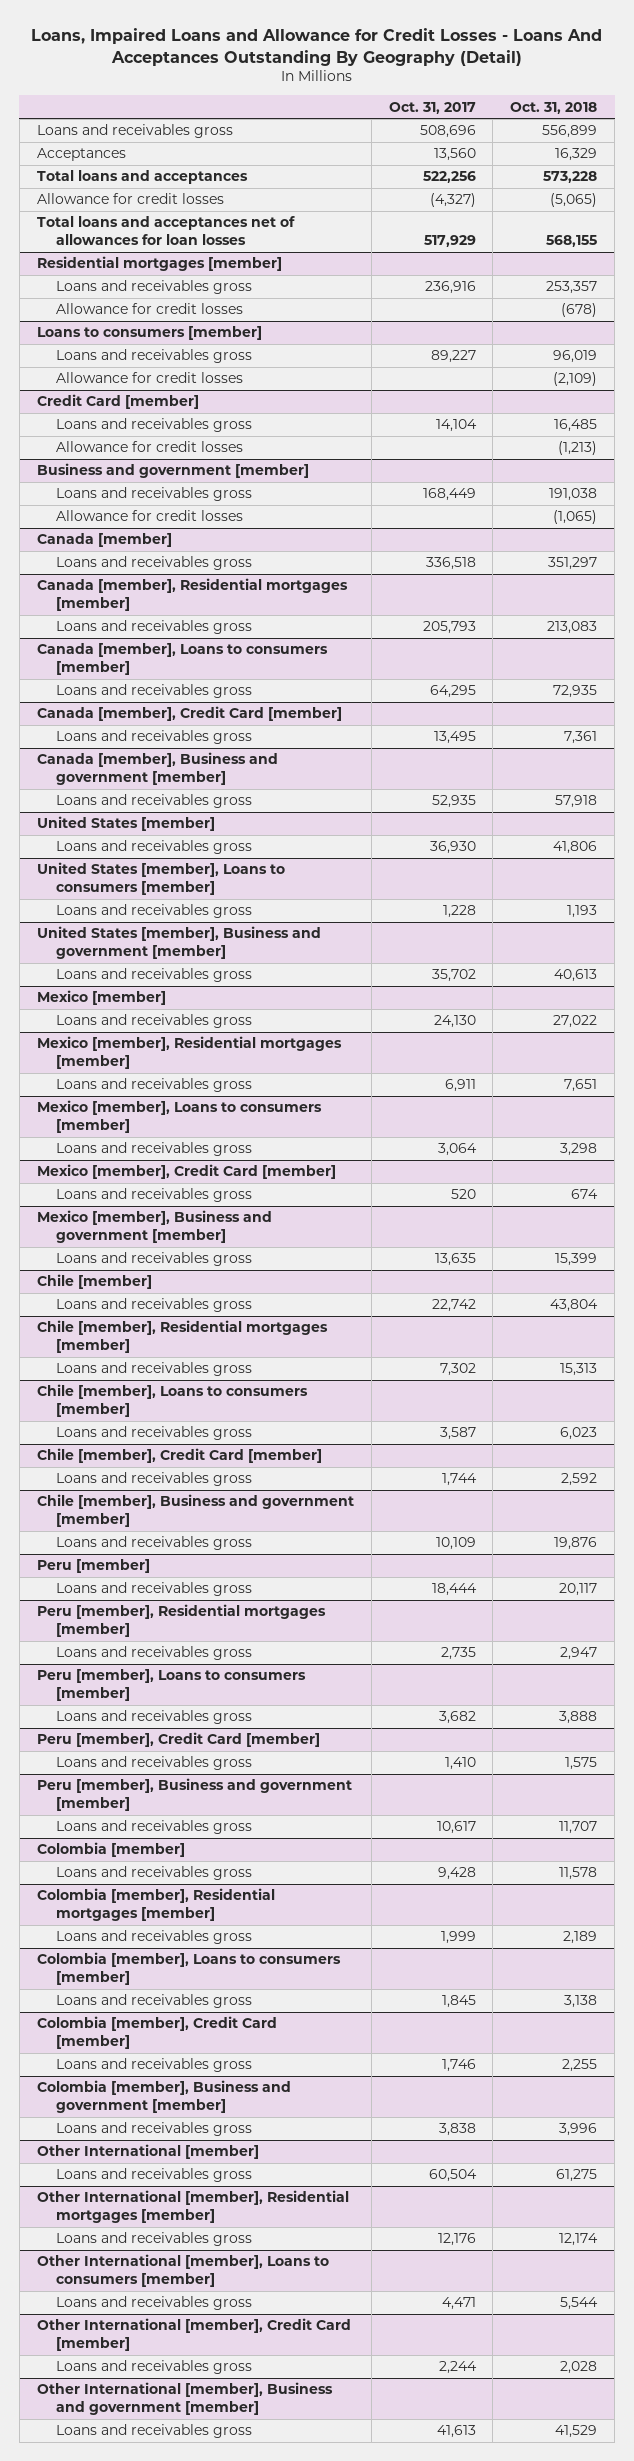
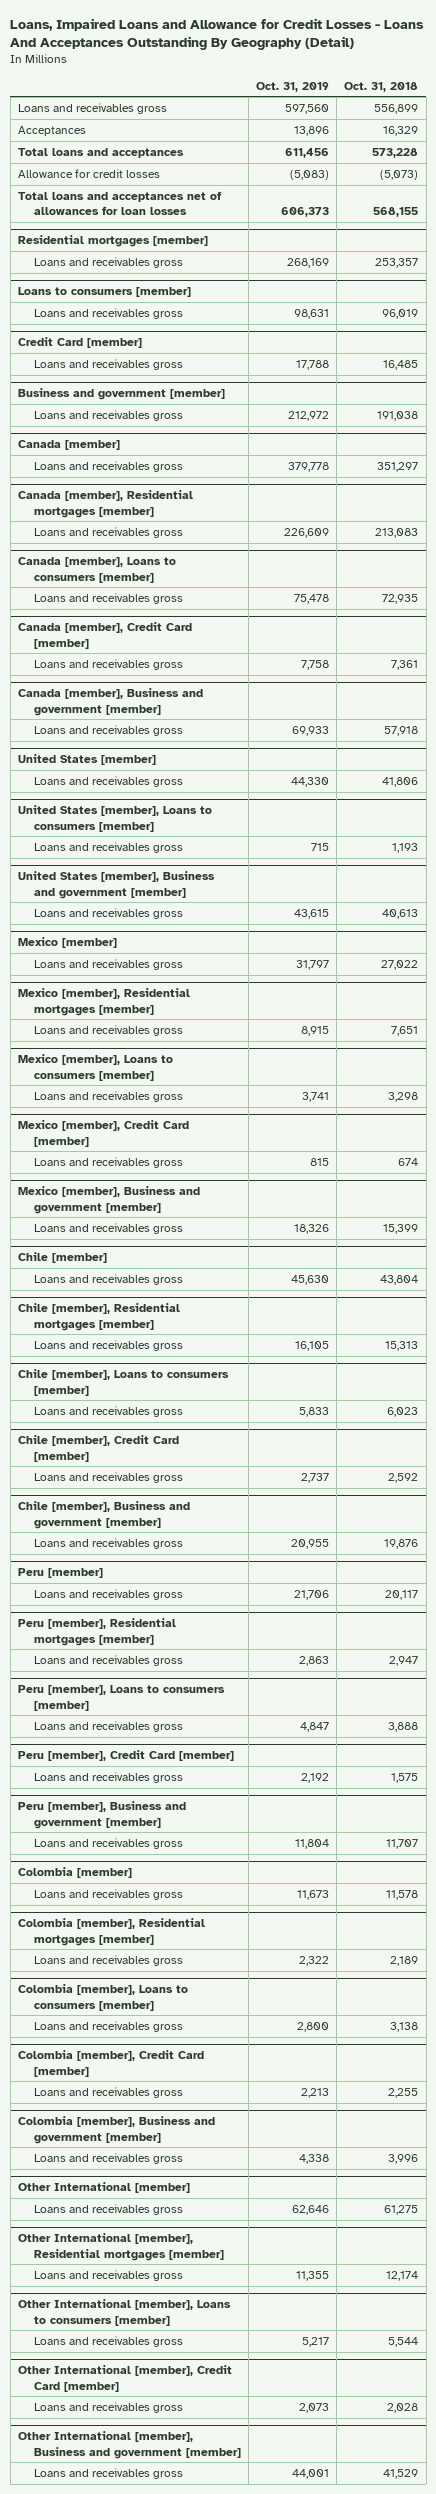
- | Oct. 31, 2017 | Oct. 31, 2018
+ | Oct. 31, 2019 | Oct. 31, 2018
- Allowance for credit losses | (4,327) | (5,065)
+ Allowance for credit losses | (5,083) | (5,073)
@ Residential mortgages [member]
- Allowance for credit losses | | (678)
@ Loans to consumers [member]
- Allowance for credit losses | | (2,109)
@ Credit Card [member]
- Allowance for credit losses | | (1,213)
@ Business and government [member]
- Allowance for credit losses | | (1,065)

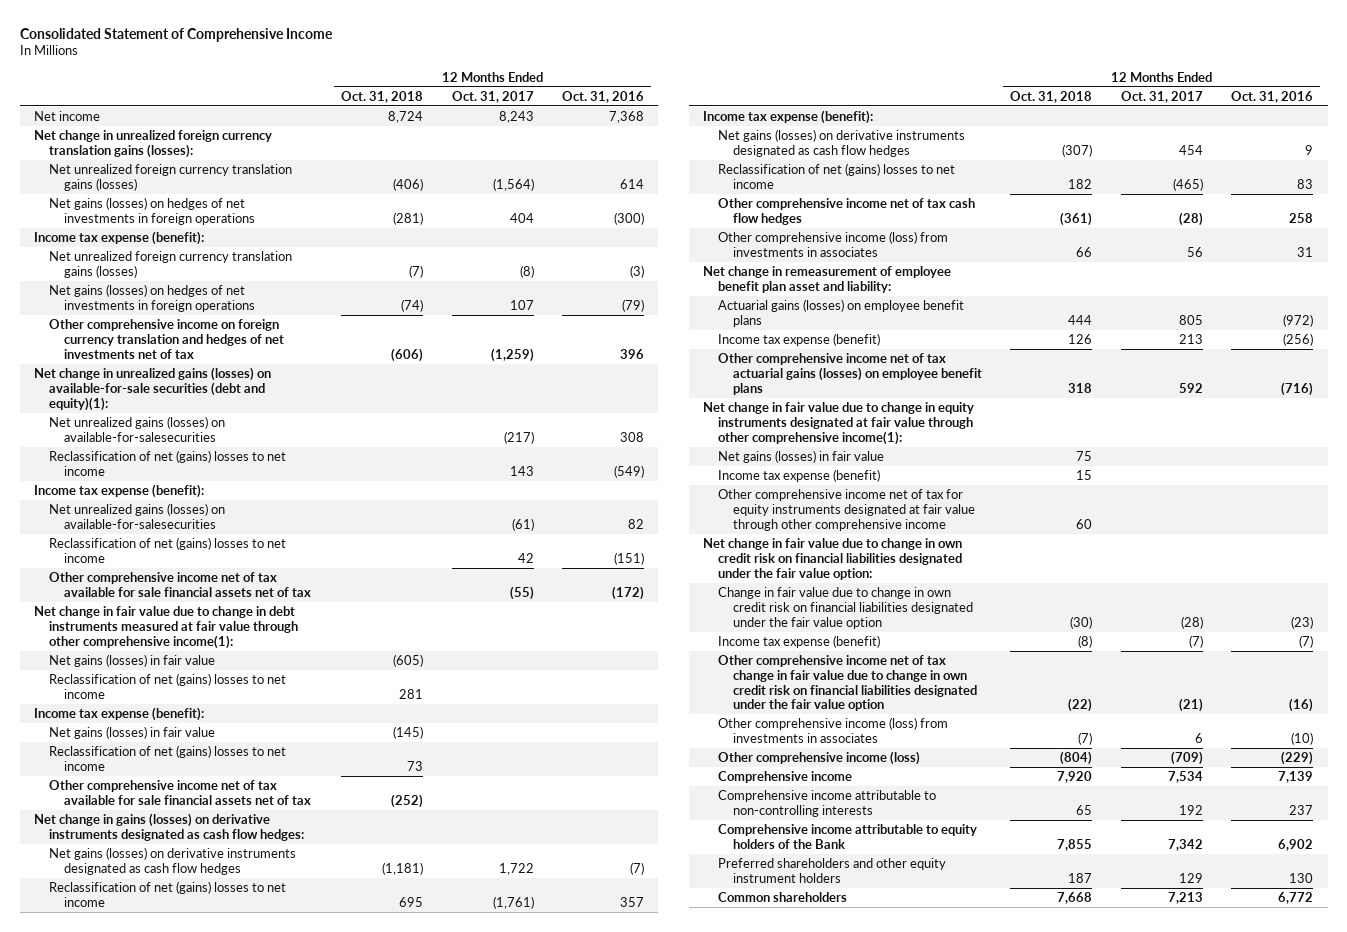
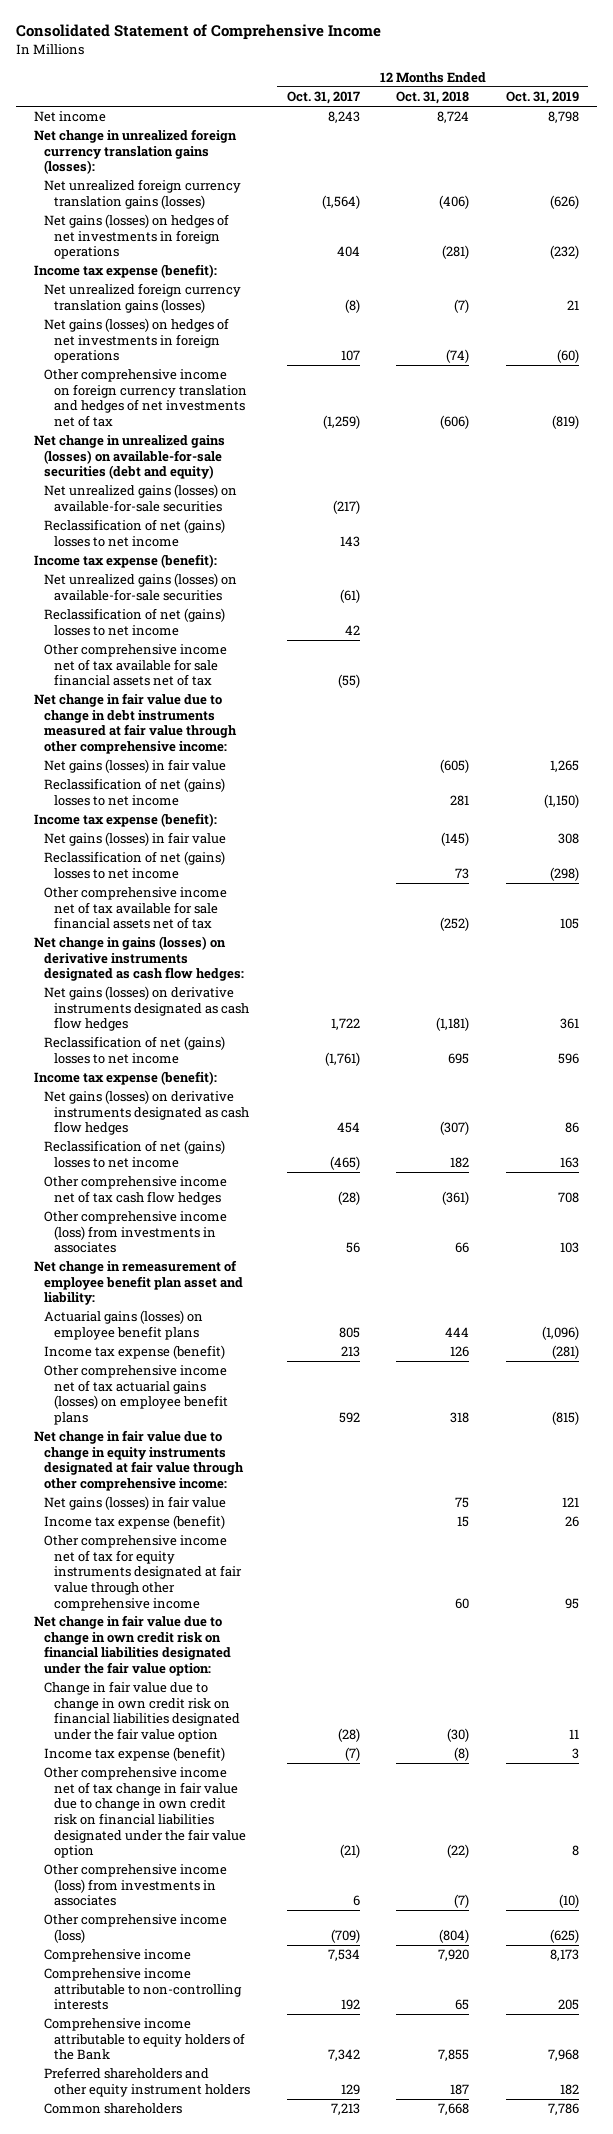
- | 12 Months Ended Oct. 31, 2018 | 12 Months Ended Oct. 31, 2017 | 12 Months Ended Oct. 31, 2016
+ | 12 Months Ended Oct. 31, 2017 | 12 Months Ended Oct. 31, 2018 | 12 Months Ended Oct. 31, 2019
- Net change in unrealized gains (losses) on available-for-sale securities (debt and equity)(1):
- Net unrealized gains (losses) on available-for-salesecurities | | (217) | 308
+ Net change in unrealized gains (losses) on available-for-sale securities (debt and equity)
+ Net unrealized gains (losses) on available-for-sale securities | (217) | |
- Net unrealized gains (losses) on available-for-salesecurities | | (61) | 82
+ Net unrealized gains (losses) on available-for-sale securities | (61) | |
- Net change in fair value due to change in debt instruments measured at fair value through other comprehensive income(1):
+ Net change in fair value due to change in debt instruments measured at fair value through other comprehensive income:
- Net change in fair value due to change in equity instruments designated at fair value through other comprehensive income(1):
+ Net change in fair value due to change in equity instruments designated at fair value through other comprehensive income:

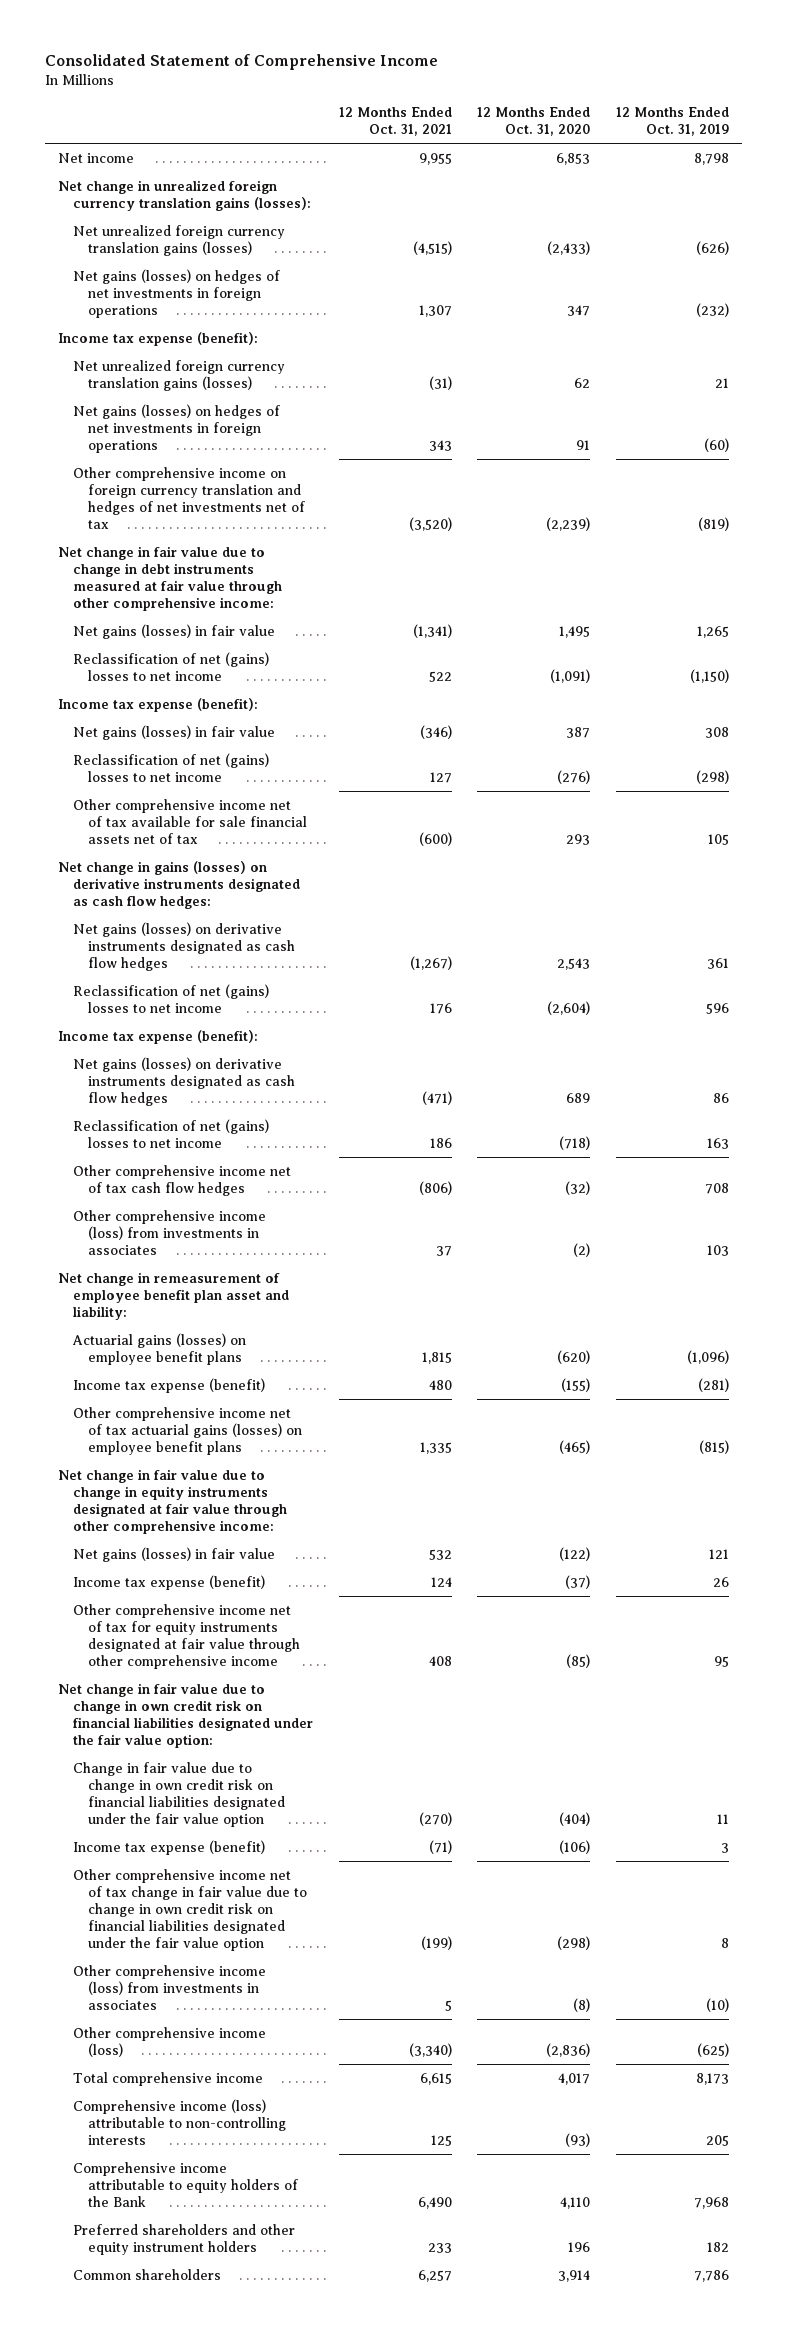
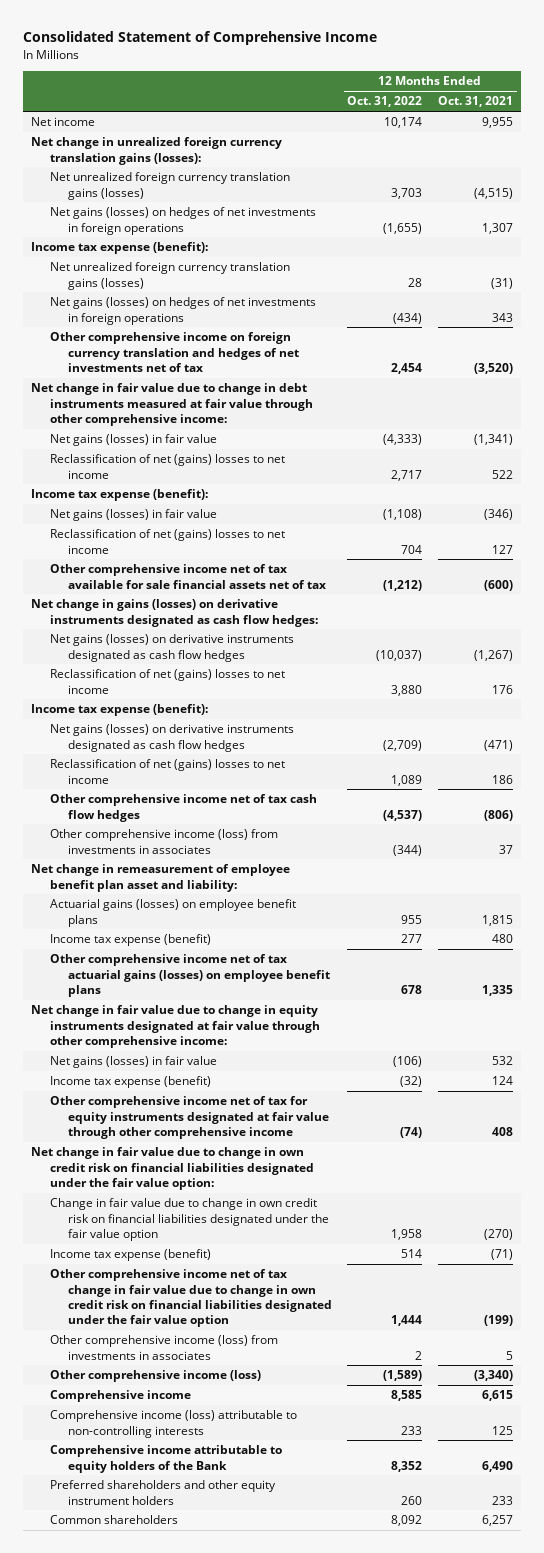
- | 12 Months Ended Oct. 31, 2021 | 12 Months Ended Oct. 31, 2020 | 12 Months Ended Oct. 31, 2019
+ | 12 Months Ended Oct. 31, 2022 | 12 Months Ended Oct. 31, 2021
- Total comprehensive income | 6,615 | 4,017 | 8,173
+ Comprehensive income | 8,585 | 6,615

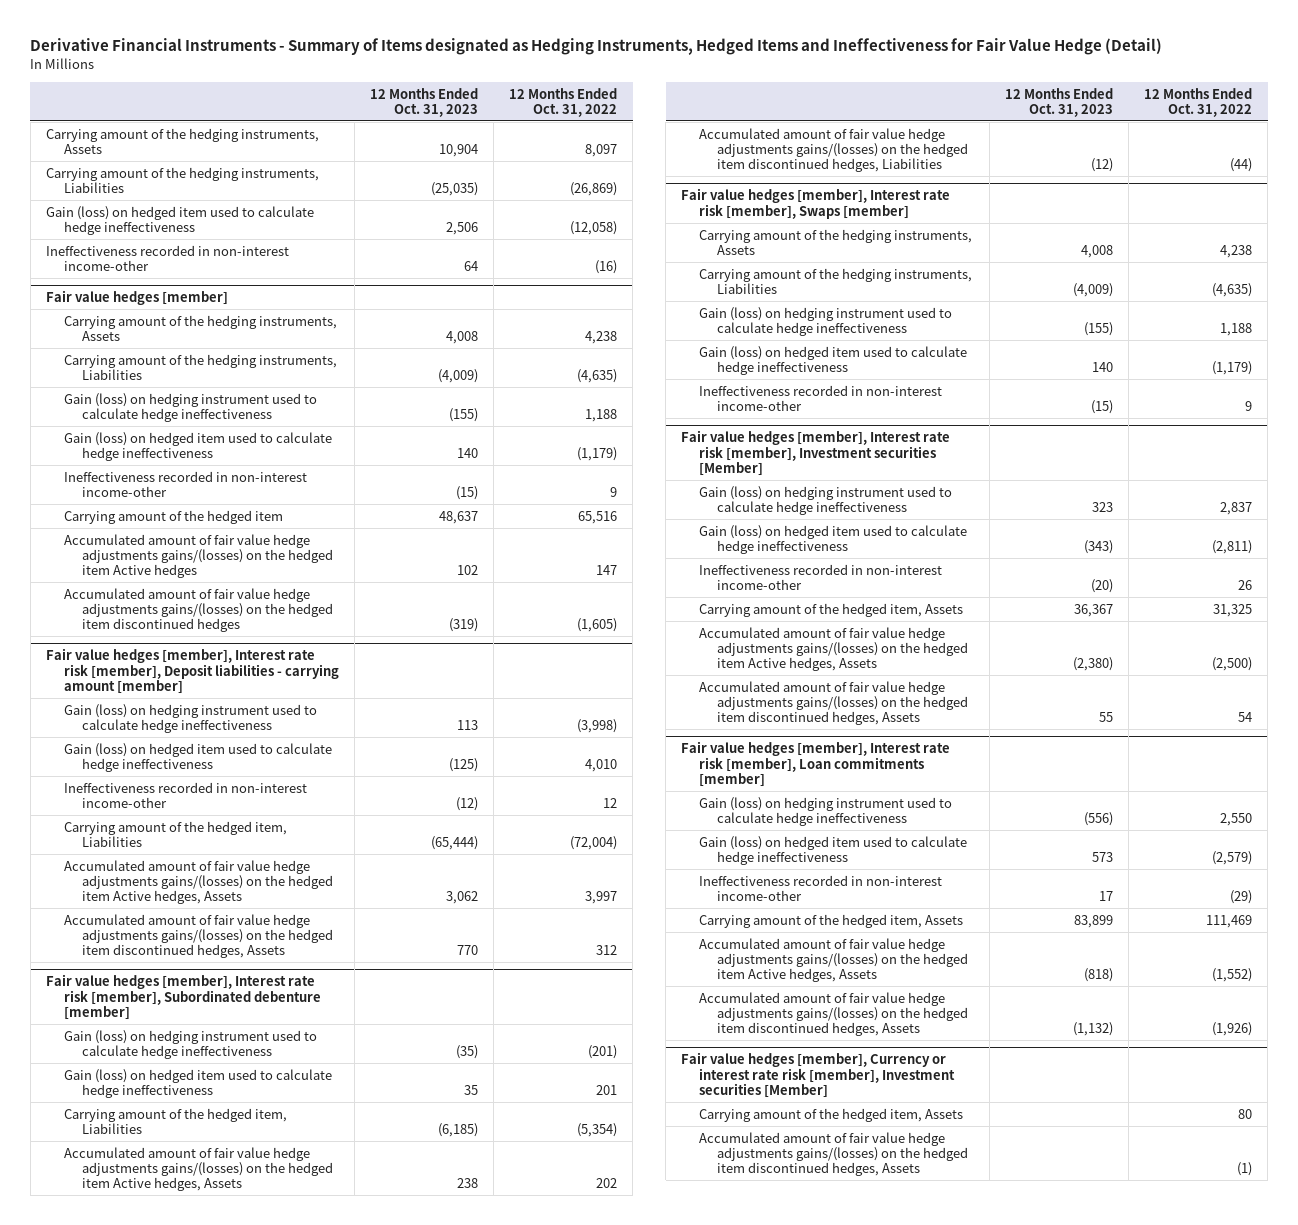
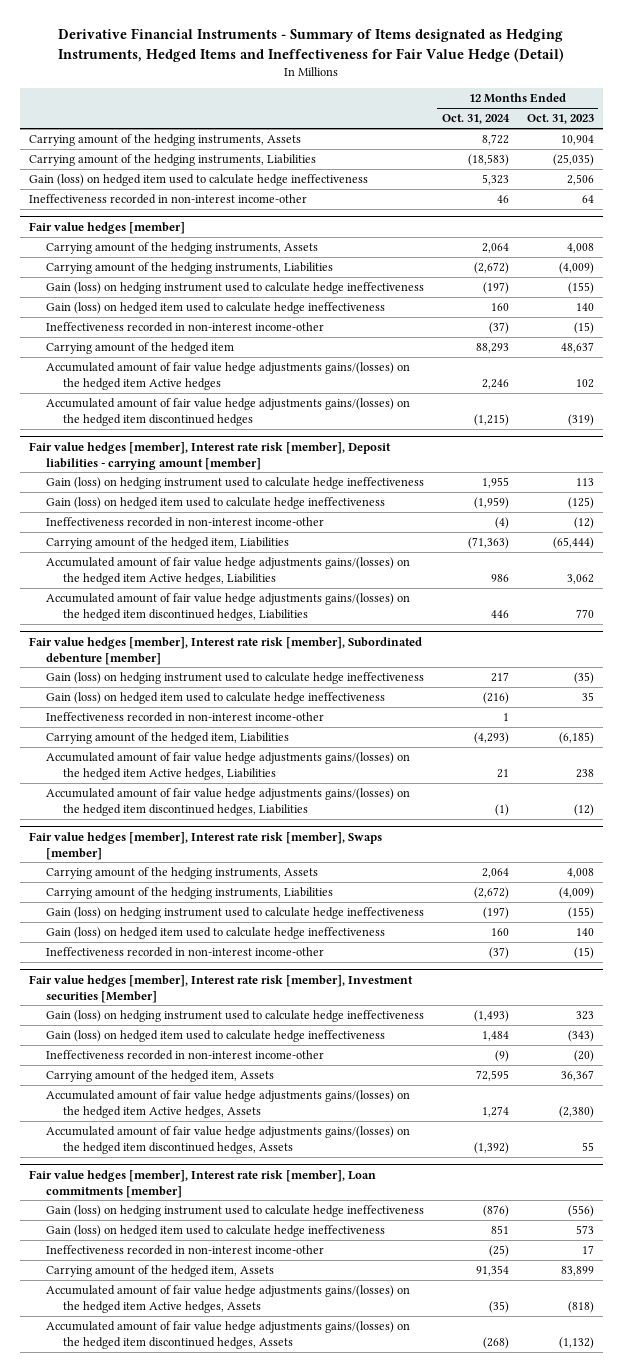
- | 12 Months Ended Oct. 31, 2023 | 12 Months Ended Oct. 31, 2022
+ | 12 Months Ended Oct. 31, 2024 | 12 Months Ended Oct. 31, 2023
@ Fair value hedges [member], Interest rate risk [member], Deposit liabilities - carrying amount [member]
- Accumulated amount of fair value hedge adjustments gains/(losses) on the hedged item Active hedges, Assets | 3,062 | 3,997
- Accumulated amount of fair value hedge adjustments gains/(losses) on the hedged item discontinued hedges, Assets | 770 | 312
+ Accumulated amount of fair value hedge adjustments gains/(losses) on the hedged item Active hedges, Liabilities | 986 | 3,062
+ Accumulated amount of fair value hedge adjustments gains/(losses) on the hedged item discontinued hedges, Liabilities | 446 | 770
@ Fair value hedges [member], Interest rate risk [member], Subordinated debenture [member]
+ Ineffectiveness recorded in non-interest income-other | 1 |
- Accumulated amount of fair value hedge adjustments gains/(losses) on the hedged item Active hedges, Assets | 238 | 202
+ Accumulated amount of fair value hedge adjustments gains/(losses) on the hedged item Active hedges, Liabilities | 21 | 238
- Fair value hedges [member], Currency or interest rate risk [member], Investment securities [Member]
- Carrying amount of the hedged item, Assets | | 80
- Accumulated amount of fair value hedge adjustments gains/(losses) on the hedged item discontinued hedges, Assets | | (1)

